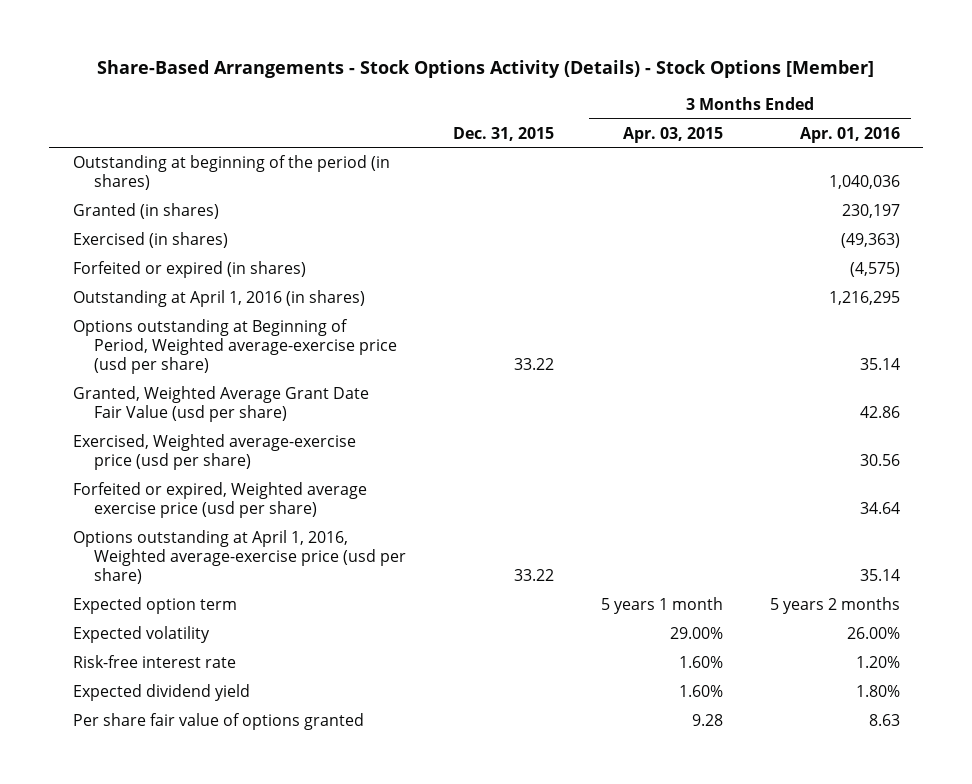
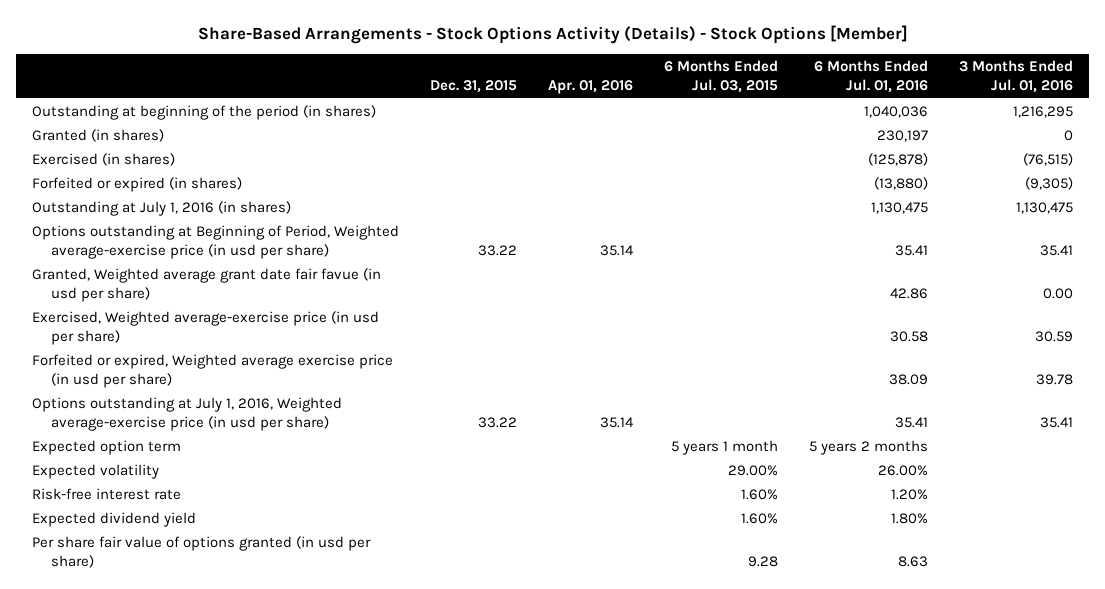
- | Dec. 31, 2015 | 3 Months Ended Apr. 03, 2015 | 3 Months Ended Apr. 01, 2016
+ | Dec. 31, 2015 | Apr. 01, 2016 | 6 Months Ended Jul. 03, 2015 | 6 Months Ended Jul. 01, 2016 | 3 Months Ended Jul. 01, 2016
- Outstanding at April 1, 2016 (in shares) | | | 1,216,295
- Options outstanding at Beginning of Period, Weighted average-exercise price (usd per share) | 33.22 | | 35.14
- Granted, Weighted Average Grant Date Fair Value (usd per share) | | | 42.86
- Exercised, Weighted average-exercise price (usd per share) | | | 30.56
- Forfeited or expired, Weighted average exercise price (usd per share) | | | 34.64
- Options outstanding at April 1, 2016, Weighted average-exercise price (usd per share) | 33.22 | | 35.14
+ Outstanding at July 1, 2016 (in shares) | | | | 1,130,475 | 1,130,475
+ Options outstanding at Beginning of Period, Weighted average-exercise price (in usd per share) | 33.22 | 35.14 | | 35.41 | 35.41
+ Granted, Weighted average grant date fair favue (in usd per share) | | | | 42.86 | 0.00
+ Exercised, Weighted average-exercise price (in usd per share) | | | | 30.58 | 30.59
+ Forfeited or expired, Weighted average exercise price (in usd per share) | | | | 38.09 | 39.78
+ Options outstanding at July 1, 2016, Weighted average-exercise price (in usd per share) | 33.22 | 35.14 | | 35.41 | 35.41
- Per share fair value of options granted | | 9.28 | 8.63
+ Per share fair value of options granted (in usd per share) | | | 9.28 | 8.63 |

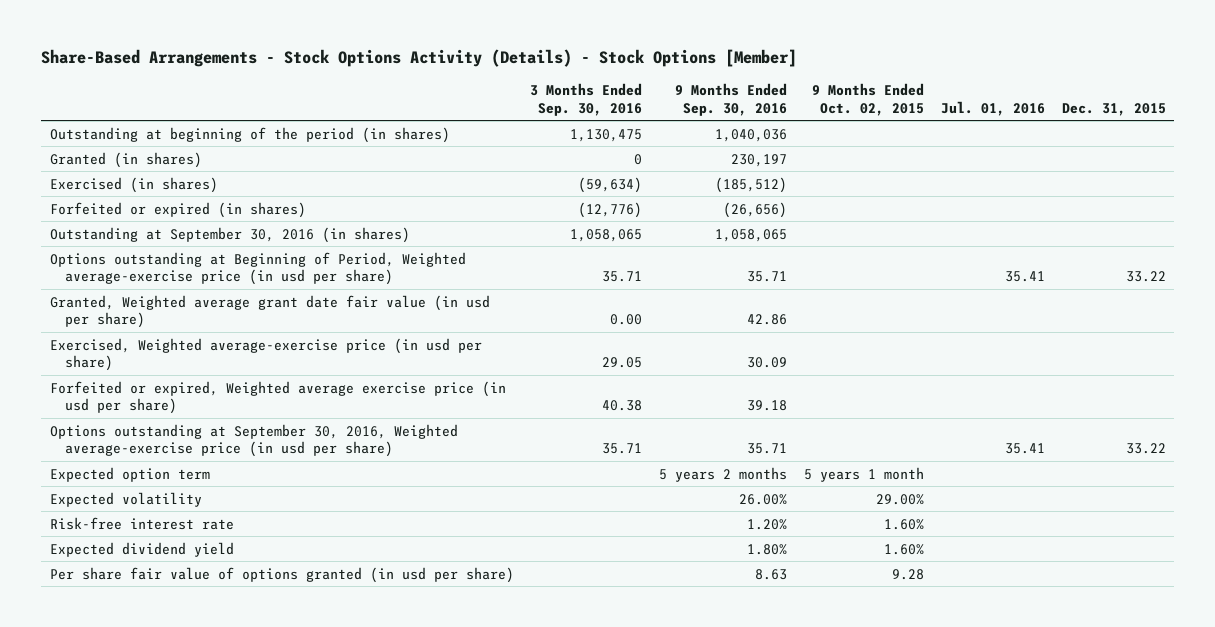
- | Dec. 31, 2015 | Apr. 01, 2016 | 6 Months Ended Jul. 03, 2015 | 6 Months Ended Jul. 01, 2016 | 3 Months Ended Jul. 01, 2016
+ | 3 Months Ended Sep. 30, 2016 | 9 Months Ended Sep. 30, 2016 | 9 Months Ended Oct. 02, 2015 | Jul. 01, 2016 | Dec. 31, 2015
- Outstanding at July 1, 2016 (in shares) | | | | 1,130,475 | 1,130,475
+ Outstanding at September 30, 2016 (in shares) | 1,058,065 | 1,058,065 | | |
- Granted, Weighted average grant date fair favue (in usd per share) | | | | 42.86 | 0.00
+ Granted, Weighted average grant date fair value (in usd per share) | 0.00 | 42.86 | | |
- Options outstanding at July 1, 2016, Weighted average-exercise price (in usd per share) | 33.22 | 35.14 | | 35.41 | 35.41
+ Options outstanding at September 30, 2016, Weighted average-exercise price (in usd per share) | 35.71 | 35.71 | | 35.41 | 33.22

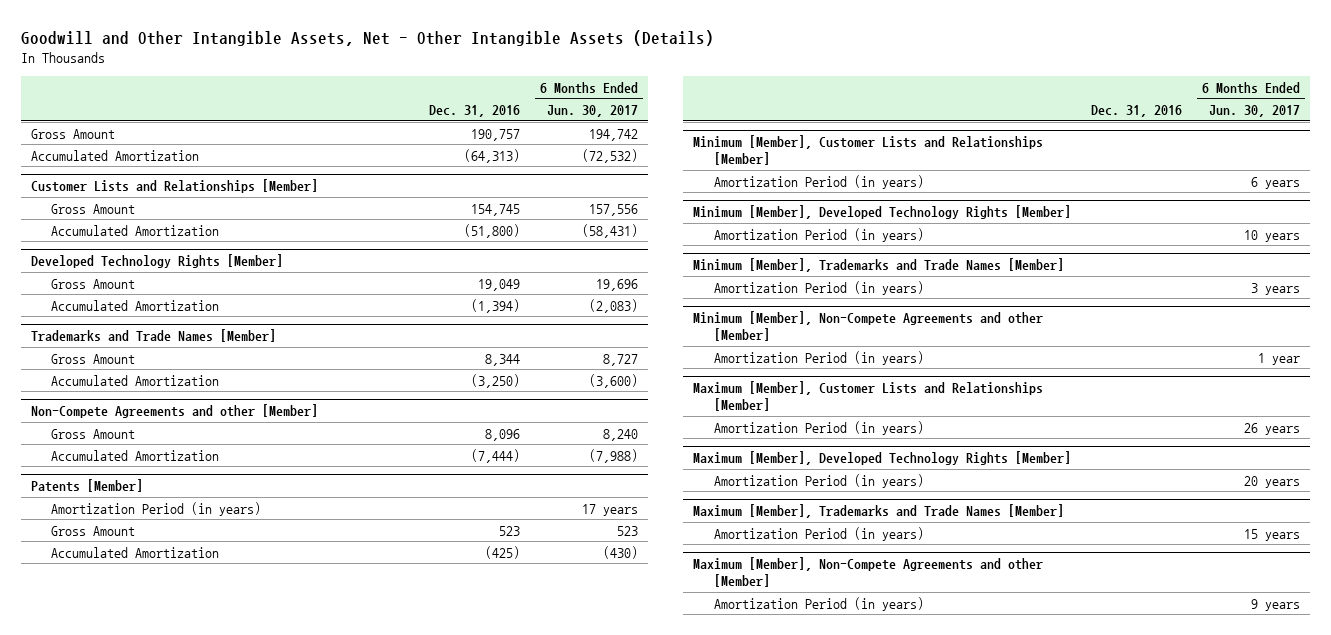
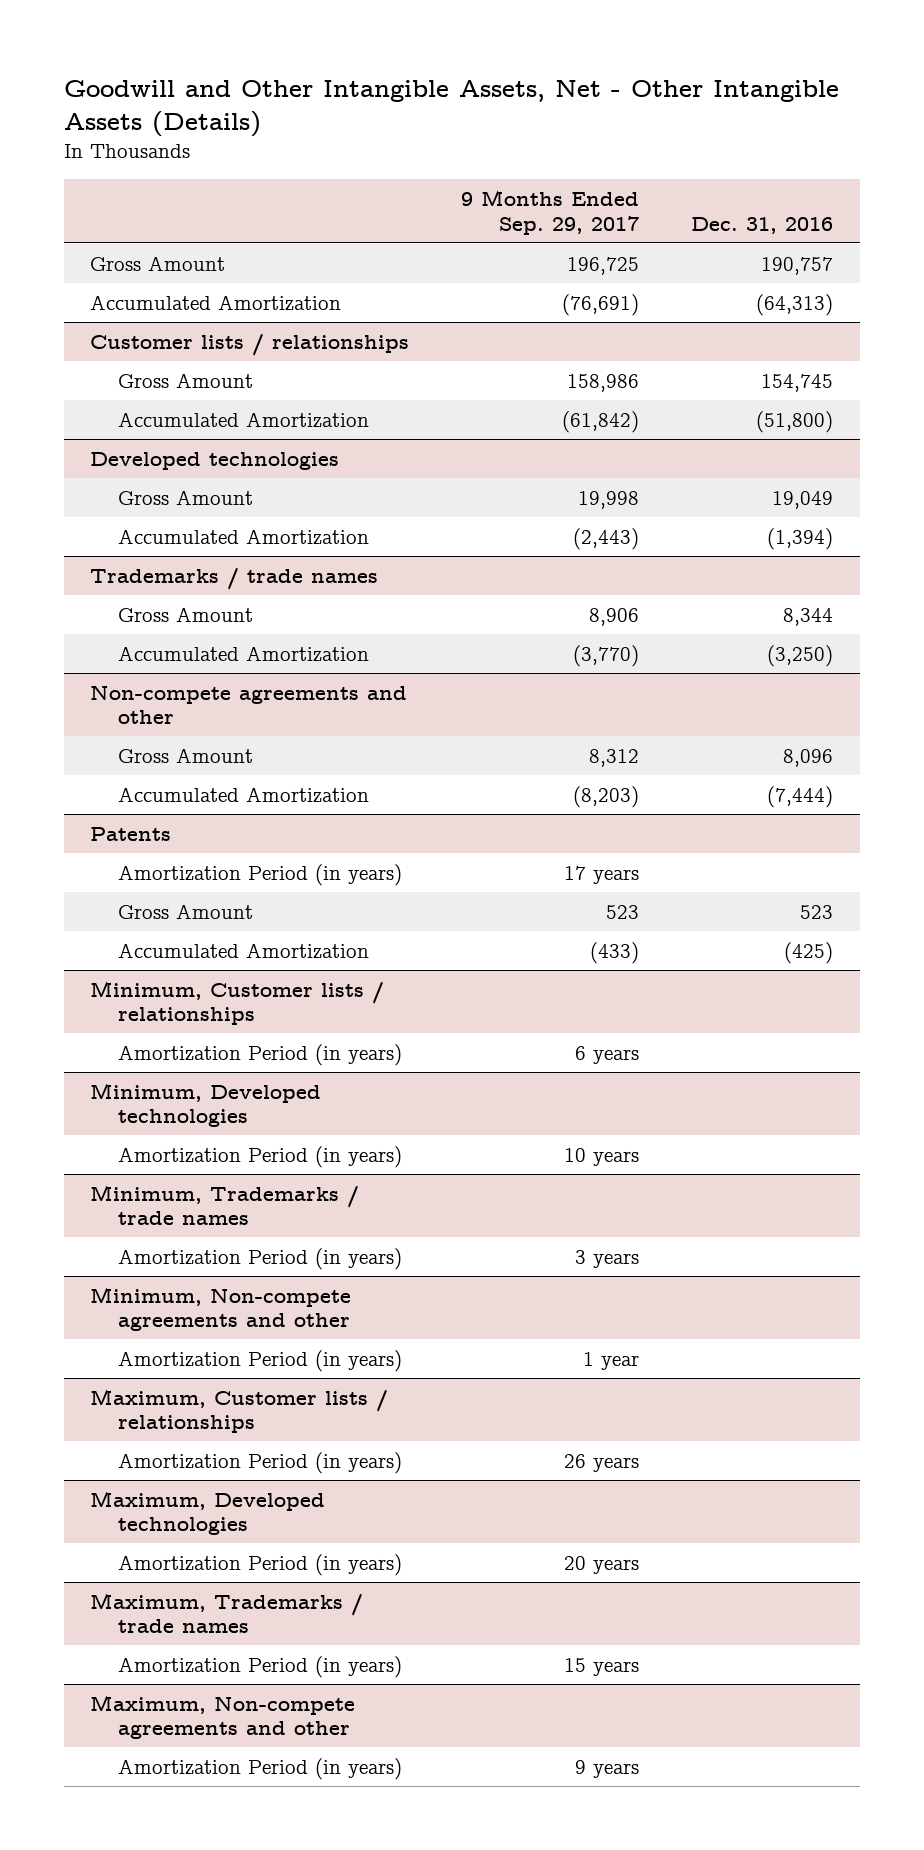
- | Dec. 31, 2016 | 6 Months Ended Jun. 30, 2017
+ | 9 Months Ended Sep. 29, 2017 | Dec. 31, 2016
- Customer Lists and Relationships [Member]
+ Customer lists / relationships
- Developed Technology Rights [Member]
+ Developed technologies
- Trademarks and Trade Names [Member]
+ Trademarks / trade names
- Non-Compete Agreements and other [Member]
+ Non-compete agreements and other
- Patents [Member]
+ Patents
- Minimum [Member], Customer Lists and Relationships [Member]
+ Minimum, Customer lists / relationships
- Minimum [Member], Developed Technology Rights [Member]
- Amortization Period (in years) | | 10 years
- Minimum [Member], Trademarks and Trade Names [Member]
+ Minimum, Developed technologies
+ Amortization Period (in years) | 10 years |
+ Minimum, Trademarks / trade names
- Minimum [Member], Non-Compete Agreements and other [Member]
+ Minimum, Non-compete agreements and other
- Maximum [Member], Customer Lists and Relationships [Member]
+ Maximum, Customer lists / relationships
- Maximum [Member], Developed Technology Rights [Member]
- Amortization Period (in years) | | 20 years
- Maximum [Member], Trademarks and Trade Names [Member]
+ Maximum, Developed technologies
+ Amortization Period (in years) | 20 years |
+ Maximum, Trademarks / trade names
- Maximum [Member], Non-Compete Agreements and other [Member]
+ Maximum, Non-compete agreements and other

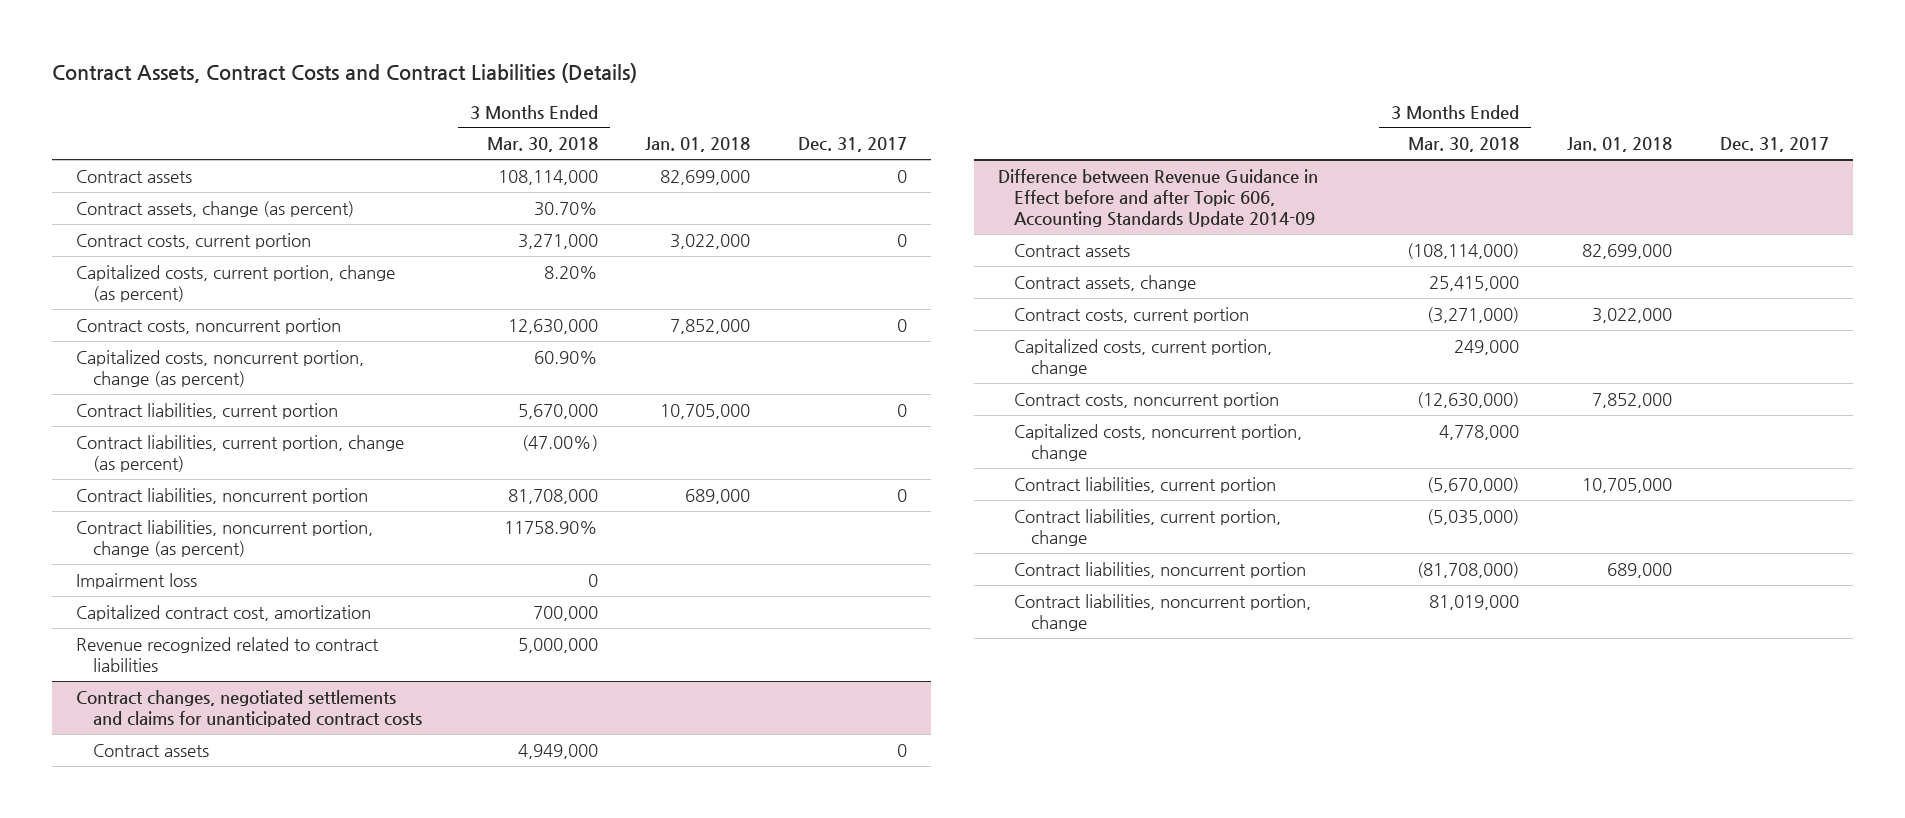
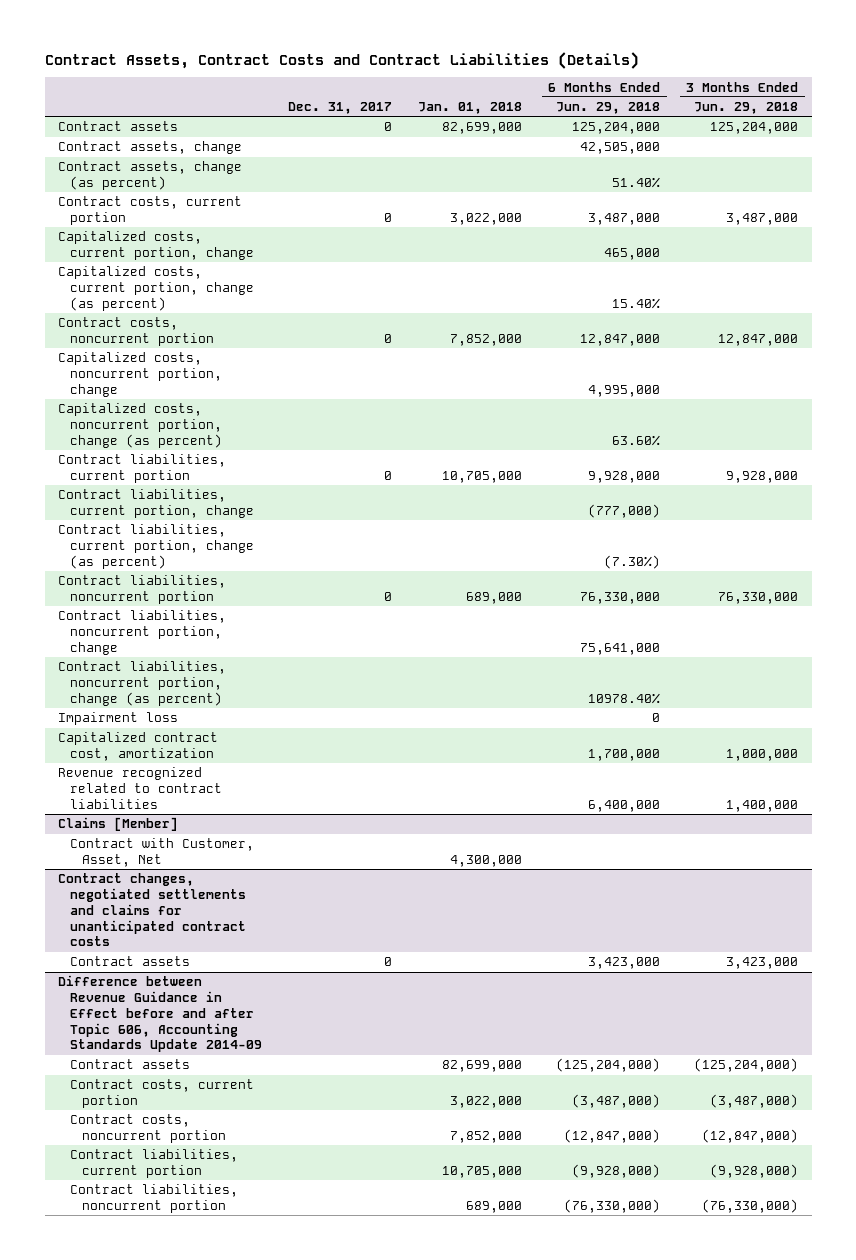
- | 3 Months Ended Mar. 30, 2018 | Jan. 01, 2018 | Dec. 31, 2017
+ | Dec. 31, 2017 | Jan. 01, 2018 | 6 Months Ended Jun. 29, 2018 | 3 Months Ended Jun. 29, 2018
+ Contract assets, change | | | 42,505,000 |
+ Capitalized costs, current portion, change | | | 465,000 |
+ Capitalized costs, noncurrent portion, change | | | 4,995,000 |
+ Contract liabilities, current portion, change | | | (777,000) |
+ Contract liabilities, noncurrent portion, change | | | 75,641,000 |
+ Claims [Member]
+ Contract with Customer, Asset, Net | | 4,300,000 | |
@ Difference between Revenue Guidance in Effect before and after Topic 606, Accounting Standards Update 2014-09
- Contract assets, change | 25,415,000 | |
- Capitalized costs, current portion, change | 249,000 | |
- Capitalized costs, noncurrent portion, change | 4,778,000 | |
- Contract liabilities, current portion, change | (5,035,000) | |
- Contract liabilities, noncurrent portion, change | 81,019,000 | |

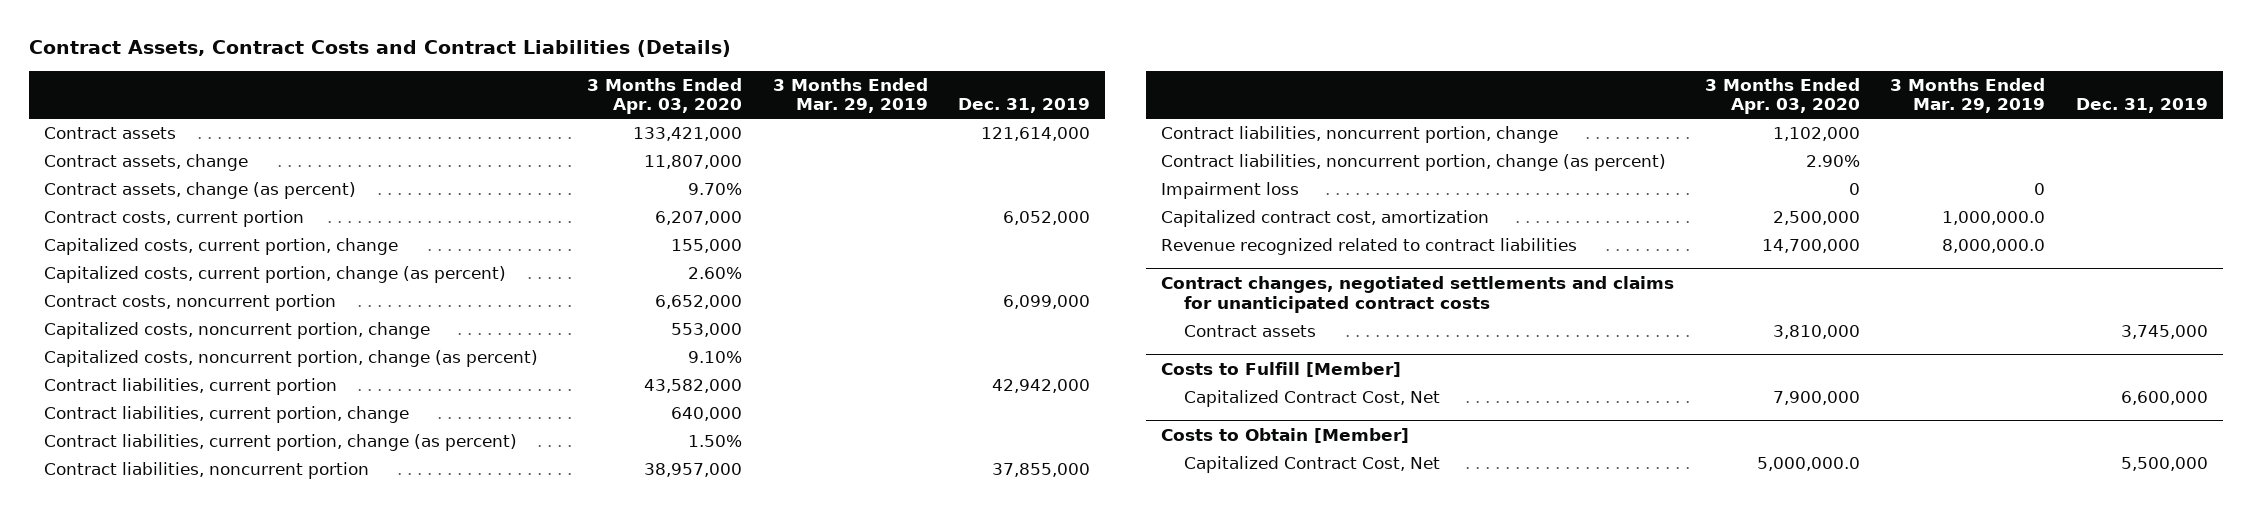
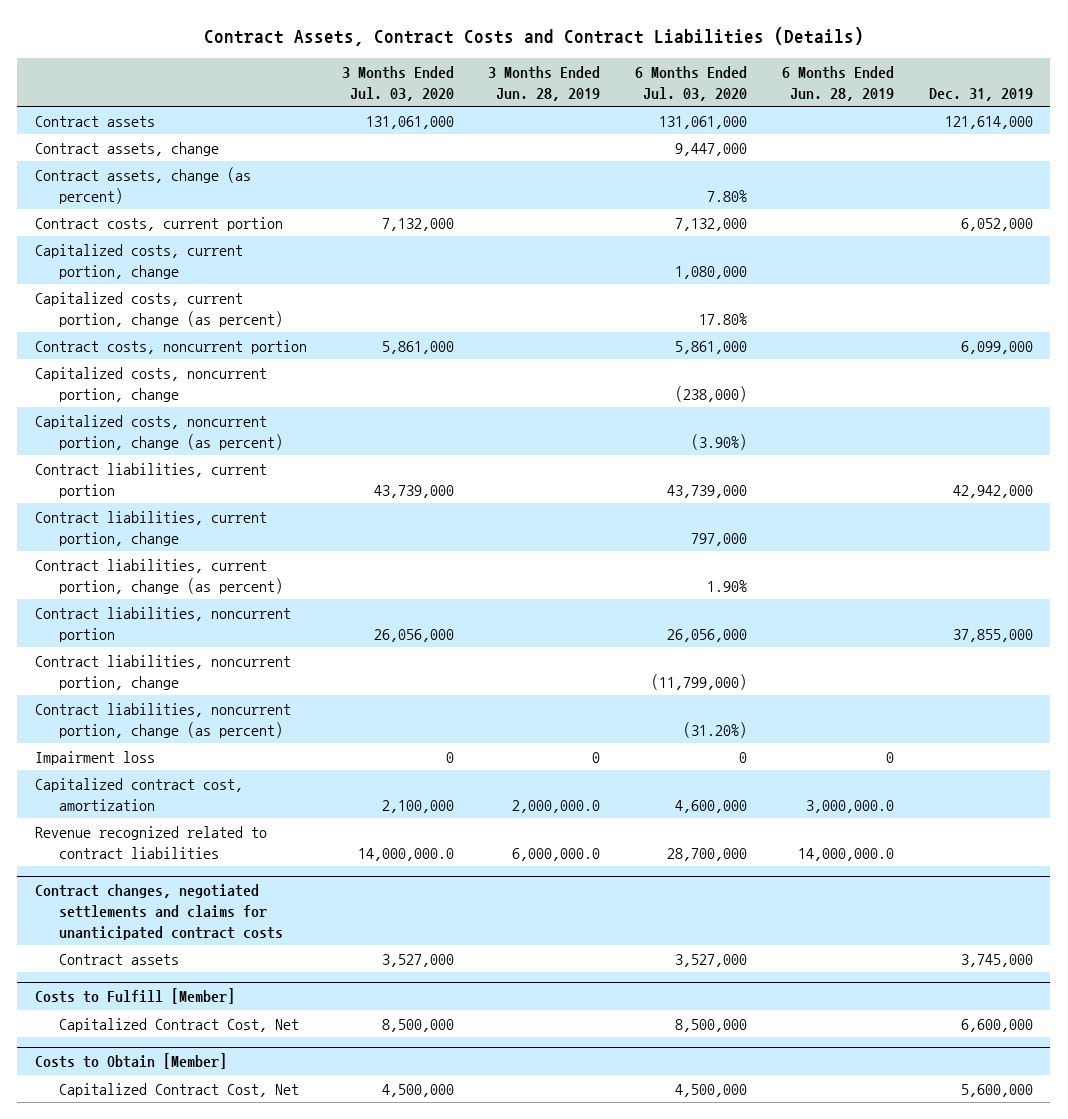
- | 3 Months Ended Apr. 03, 2020 | 3 Months Ended Mar. 29, 2019 | Dec. 31, 2019
+ | 3 Months Ended Jul. 03, 2020 | 3 Months Ended Jun. 28, 2019 | 6 Months Ended Jul. 03, 2020 | 6 Months Ended Jun. 28, 2019 | Dec. 31, 2019
@ Costs to Obtain [Member]
- Capitalized Contract Cost, Net | 5,000,000.0 | | 5,500,000
+ Capitalized Contract Cost, Net | 4,500,000 | | 4,500,000 | | 5,600,000

